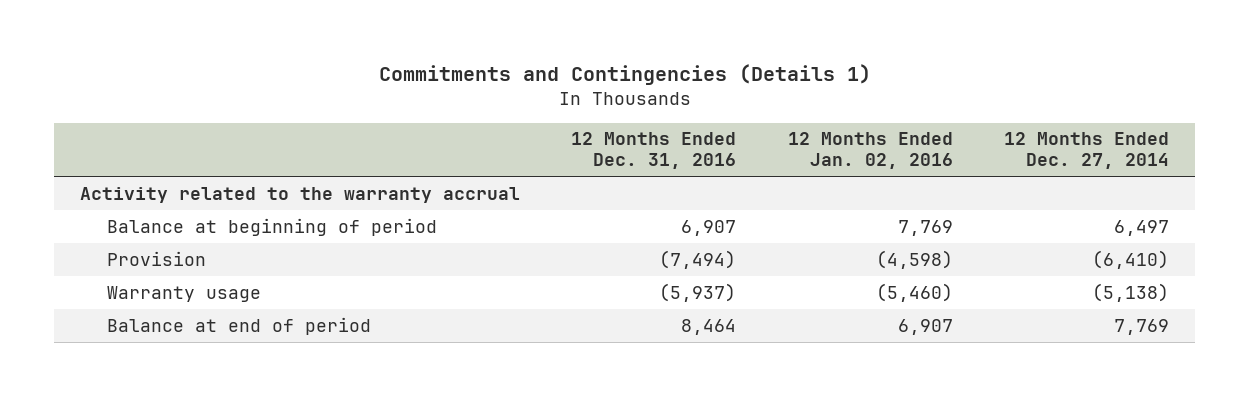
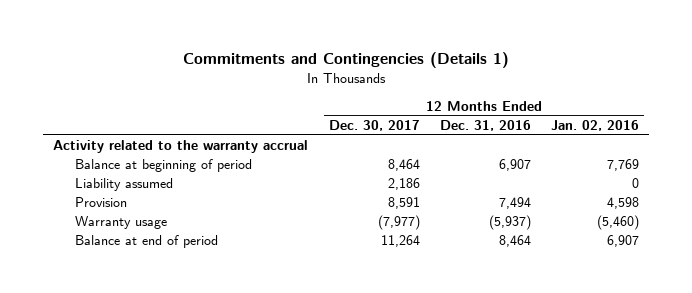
- | 12 Months Ended Dec. 31, 2016 | 12 Months Ended Jan. 02, 2016 | 12 Months Ended Dec. 27, 2014
+ | 12 Months Ended Dec. 30, 2017 | 12 Months Ended Dec. 31, 2016 | 12 Months Ended Jan. 02, 2016
- Provision | (7,494) | (4,598) | (6,410)
+ Liability assumed | 2,186 | | 0
+ Provision | 8,591 | 7,494 | 4,598

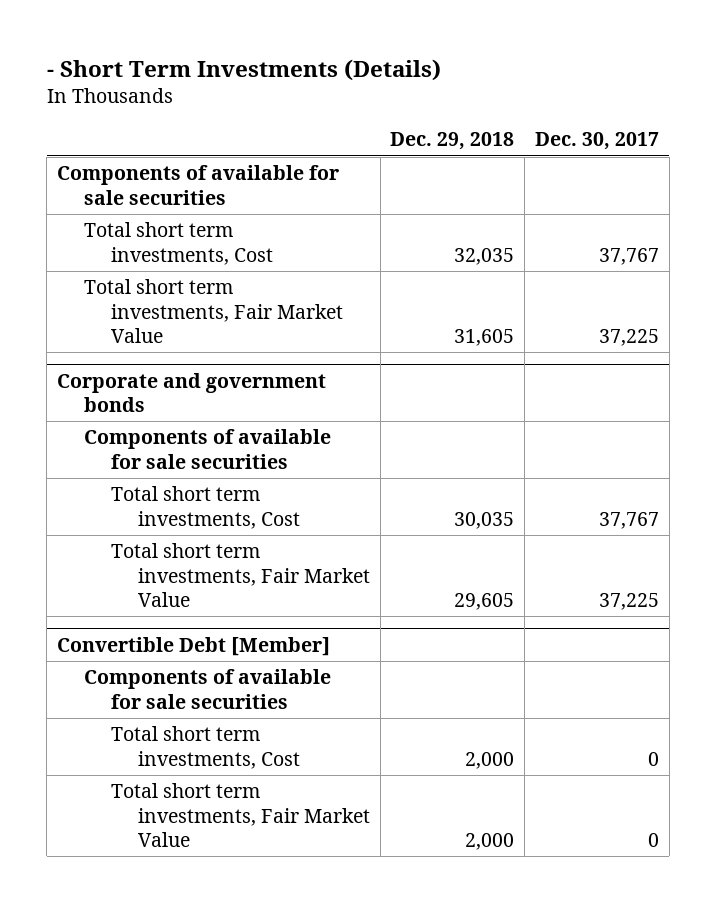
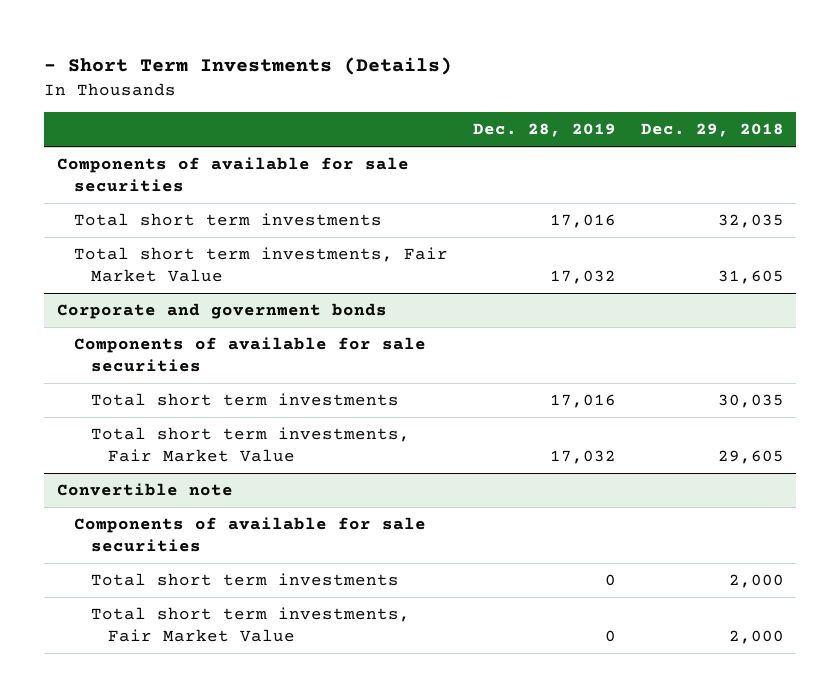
- | Dec. 29, 2018 | Dec. 30, 2017
+ | Dec. 28, 2019 | Dec. 29, 2018
- Total short term investments, Cost | 32,035 | 37,767
+ Total short term investments | 17,016 | 32,035
@ Corporate and government bonds
- Total short term investments, Cost | 30,035 | 37,767
+ Total short term investments | 17,016 | 30,035
- Convertible Debt [Member]
+ Convertible note
- Total short term investments, Cost | 2,000 | 0
+ Total short term investments | 0 | 2,000

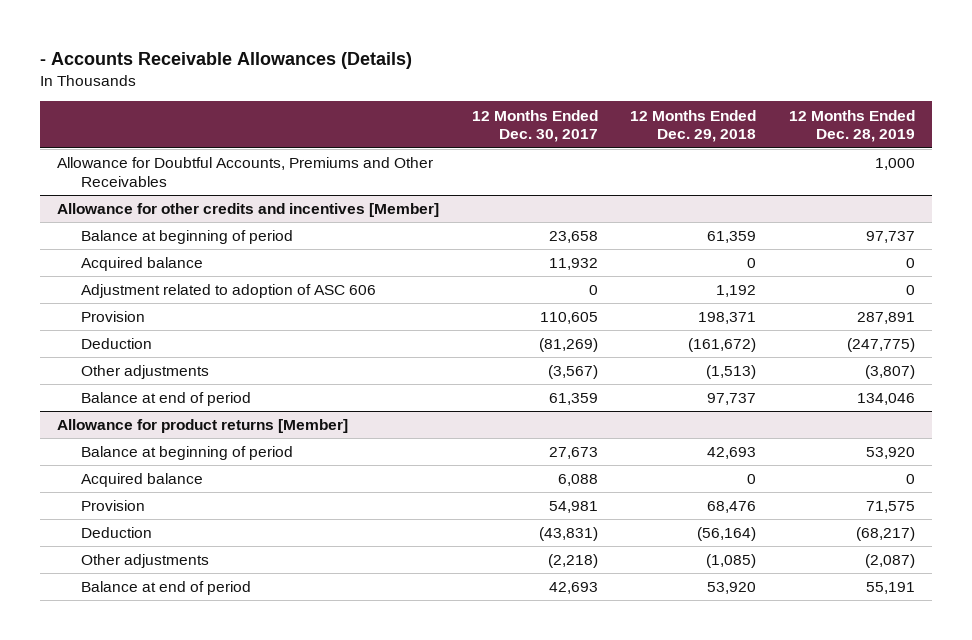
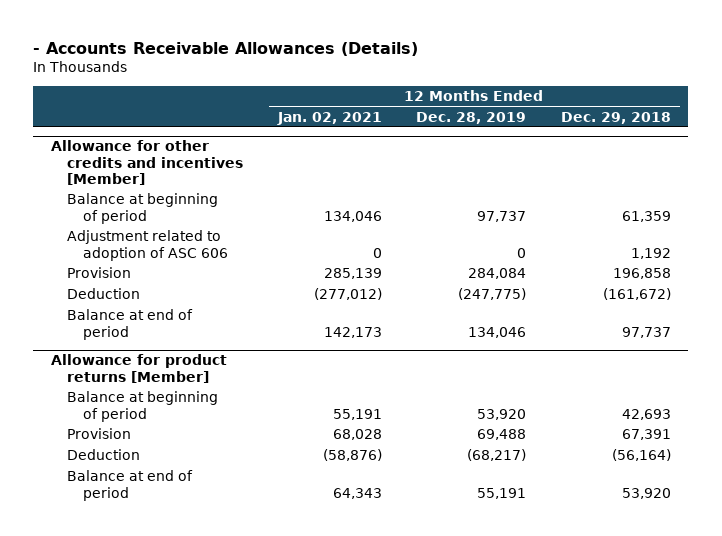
- | 12 Months Ended Dec. 30, 2017 | 12 Months Ended Dec. 29, 2018 | 12 Months Ended Dec. 28, 2019
+ | 12 Months Ended Jan. 02, 2021 | 12 Months Ended Dec. 28, 2019 | 12 Months Ended Dec. 29, 2018
- Allowance for Doubtful Accounts, Premiums and Other Receivables | | | 1,000
@ Allowance for other credits and incentives [Member]
- Acquired balance | 11,932 | 0 | 0
- Provision | 110,605 | 198,371 | 287,891
+ Provision | 285,139 | 284,084 | 196,858
- Other adjustments | (3,567) | (1,513) | (3,807)
@ Allowance for product returns [Member]
- Acquired balance | 6,088 | 0 | 0
- Provision | 54,981 | 68,476 | 71,575
+ Provision | 68,028 | 69,488 | 67,391
- Other adjustments | (2,218) | (1,085) | (2,087)

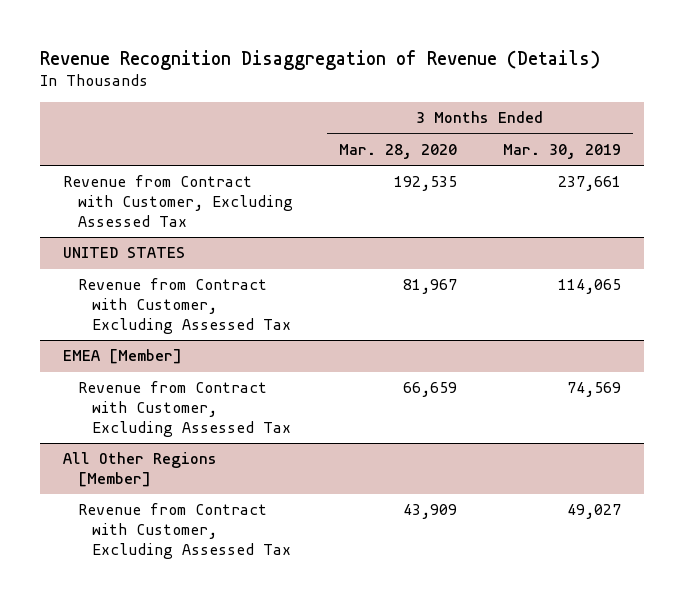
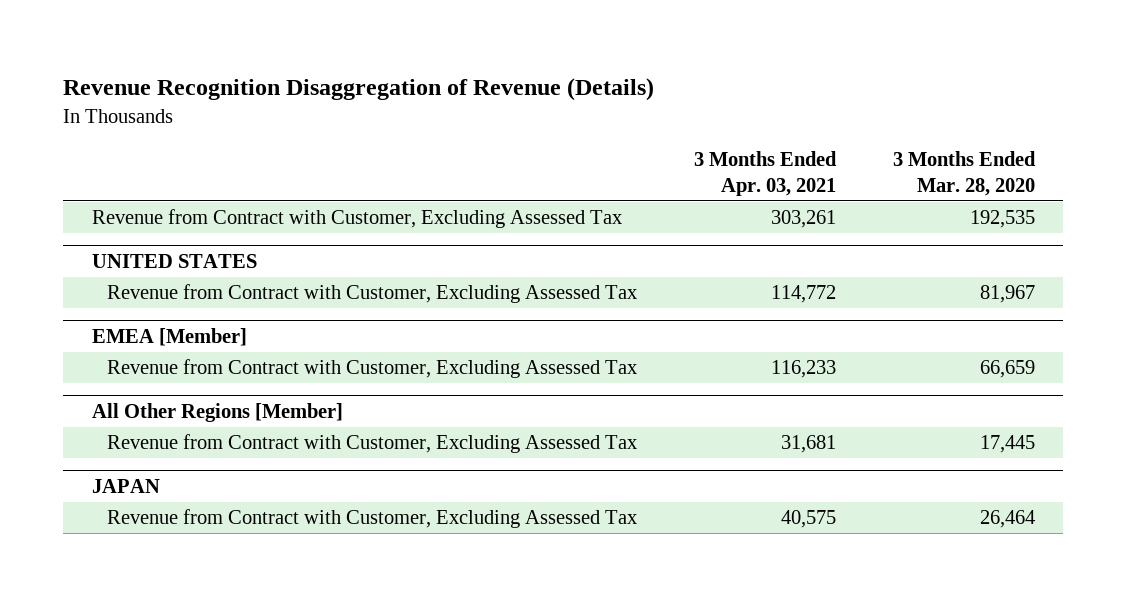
- | 3 Months Ended Mar. 28, 2020 | 3 Months Ended Mar. 30, 2019
+ | 3 Months Ended Apr. 03, 2021 | 3 Months Ended Mar. 28, 2020
@ All Other Regions [Member]
- Revenue from Contract with Customer, Excluding Assessed Tax | 43,909 | 49,027
+ Revenue from Contract with Customer, Excluding Assessed Tax | 31,681 | 17,445
+ JAPAN
+ Revenue from Contract with Customer, Excluding Assessed Tax | 40,575 | 26,464

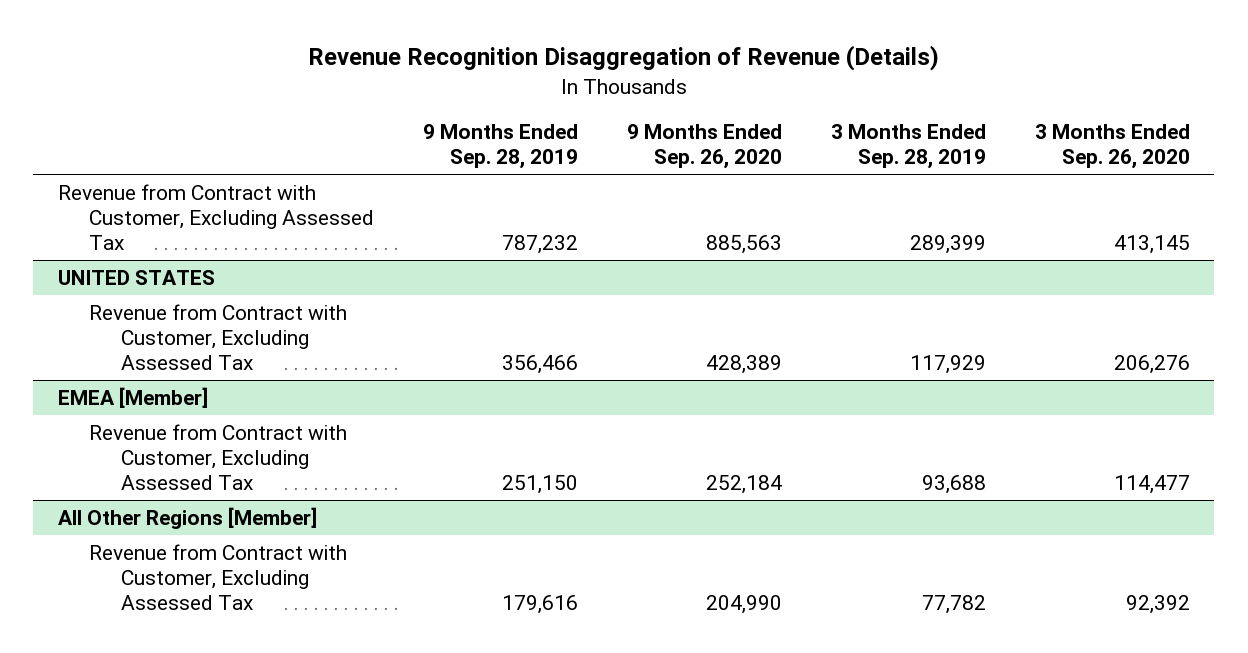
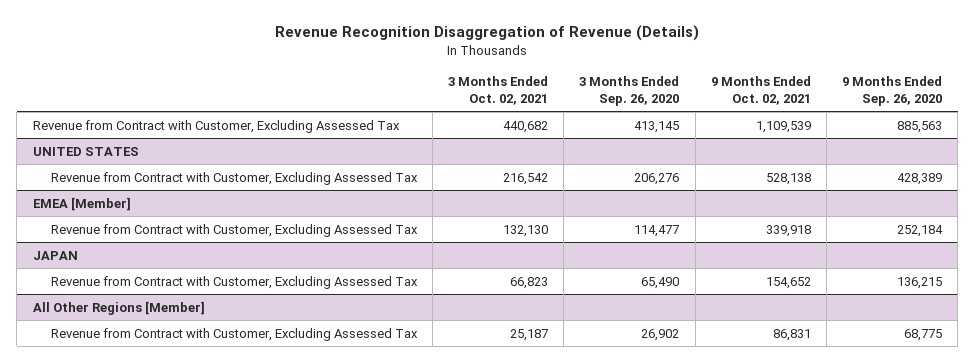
- | 9 Months Ended Sep. 28, 2019 | 9 Months Ended Sep. 26, 2020 | 3 Months Ended Sep. 28, 2019 | 3 Months Ended Sep. 26, 2020
+ | 3 Months Ended Oct. 02, 2021 | 3 Months Ended Sep. 26, 2020 | 9 Months Ended Oct. 02, 2021 | 9 Months Ended Sep. 26, 2020
+ JAPAN
+ Revenue from Contract with Customer, Excluding Assessed Tax | 66,823 | 65,490 | 154,652 | 136,215
@ All Other Regions [Member]
- Revenue from Contract with Customer, Excluding Assessed Tax | 179,616 | 204,990 | 77,782 | 92,392
+ Revenue from Contract with Customer, Excluding Assessed Tax | 25,187 | 26,902 | 86,831 | 68,775

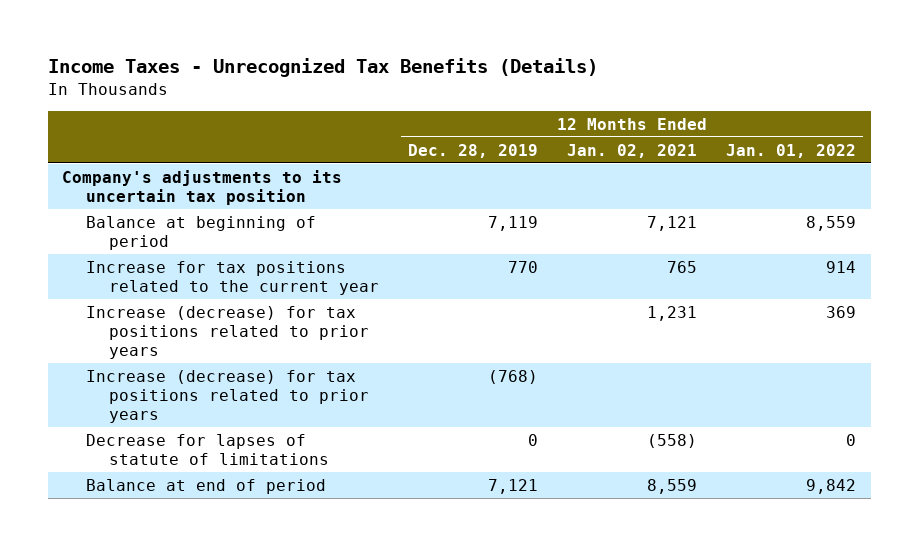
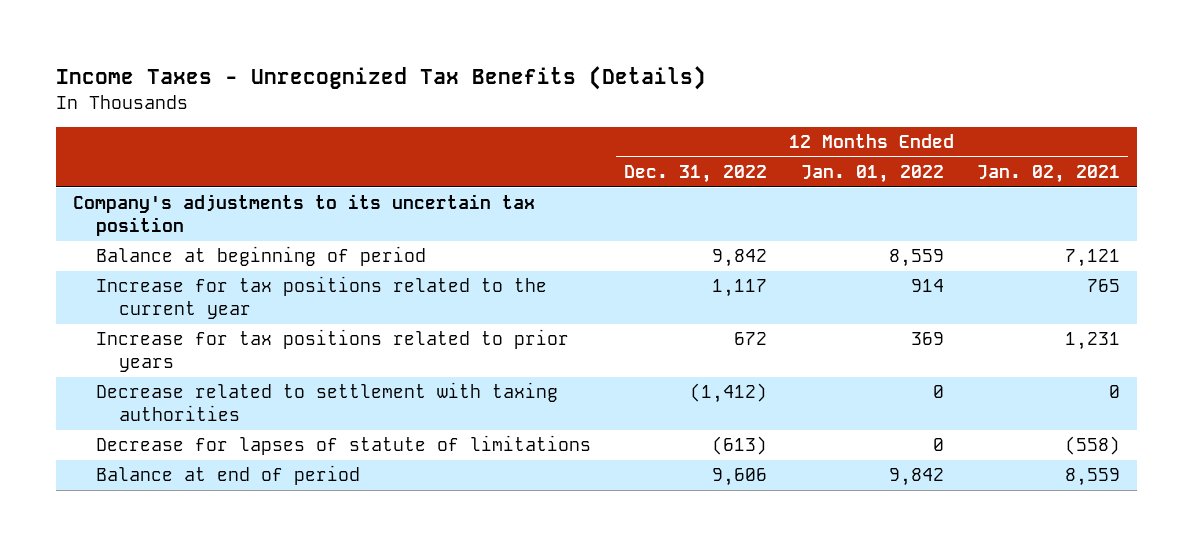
- | 12 Months Ended Dec. 28, 2019 | 12 Months Ended Jan. 02, 2021 | 12 Months Ended Jan. 01, 2022
+ | 12 Months Ended Dec. 31, 2022 | 12 Months Ended Jan. 01, 2022 | 12 Months Ended Jan. 02, 2021
- Increase (decrease) for tax positions related to prior years | | 1,231 | 369
- Increase (decrease) for tax positions related to prior years | (768) | |
+ Increase for tax positions related to prior years | 672 | 369 | 1,231
+ Decrease related to settlement with taxing authorities | (1,412) | 0 | 0

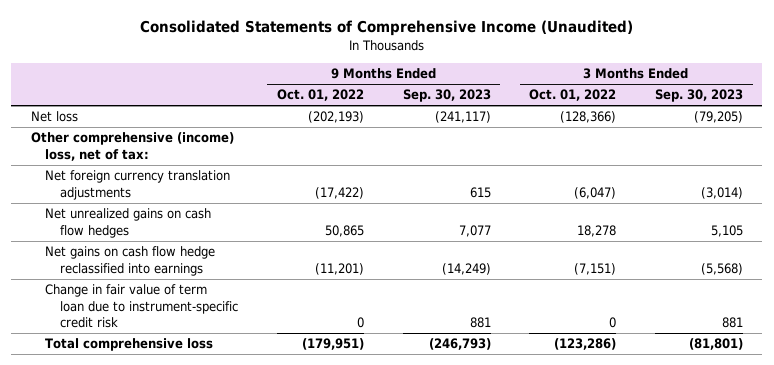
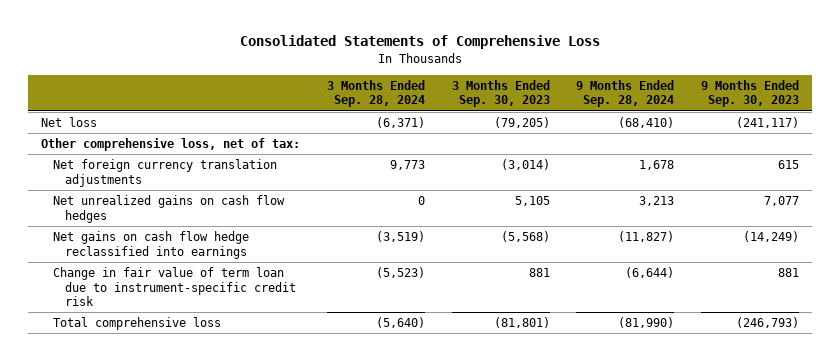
- Consolidated Statements of Comprehensive Income (Unaudited)
+ Consolidated Statements of Comprehensive Loss
- | 9 Months Ended Oct. 01, 2022 | 9 Months Ended Sep. 30, 2023 | 3 Months Ended Oct. 01, 2022 | 3 Months Ended Sep. 30, 2023
+ | 3 Months Ended Sep. 28, 2024 | 3 Months Ended Sep. 30, 2023 | 9 Months Ended Sep. 28, 2024 | 9 Months Ended Sep. 30, 2023
- Other comprehensive (income) loss, net of tax:
+ Other comprehensive loss, net of tax:

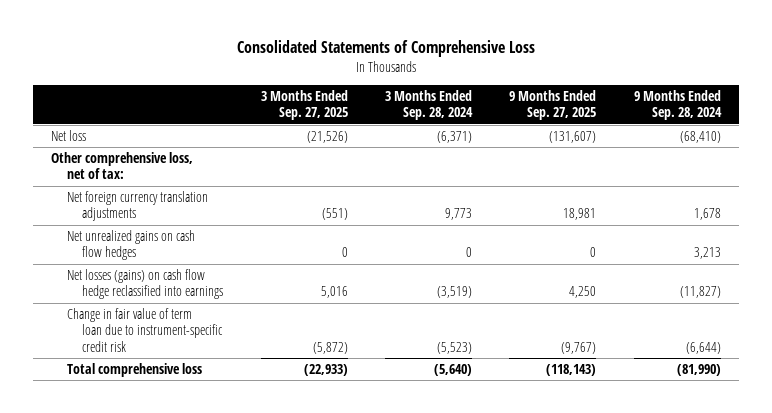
- | 3 Months Ended Sep. 28, 2024 | 3 Months Ended Sep. 30, 2023 | 9 Months Ended Sep. 28, 2024 | 9 Months Ended Sep. 30, 2023
+ | 3 Months Ended Sep. 27, 2025 | 3 Months Ended Sep. 28, 2024 | 9 Months Ended Sep. 27, 2025 | 9 Months Ended Sep. 28, 2024
- Net gains on cash flow hedge reclassified into earnings | (3,519) | (5,568) | (11,827) | (14,249)
+ Net losses (gains) on cash flow hedge reclassified into earnings | 5,016 | (3,519) | 4,250 | (11,827)

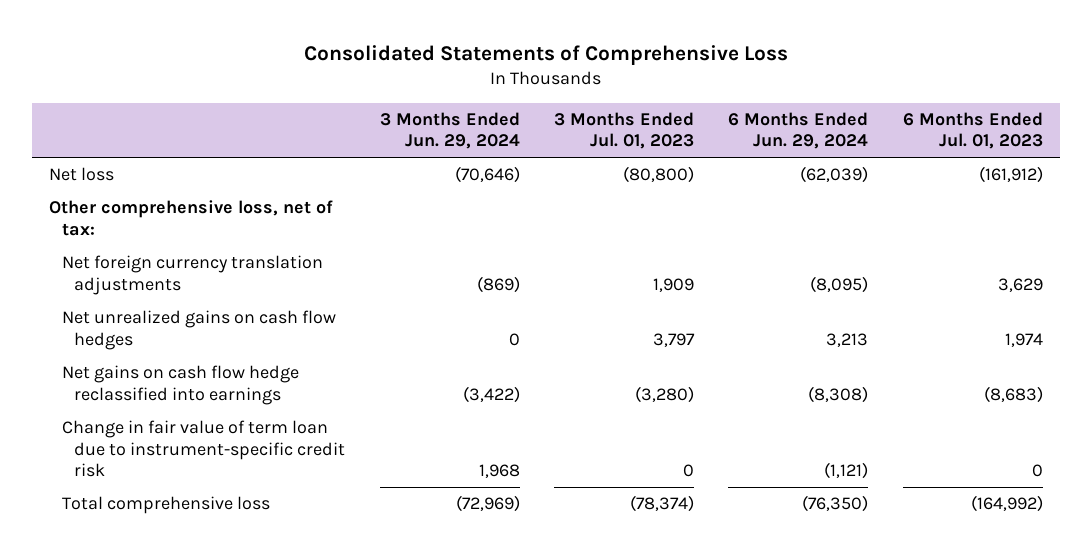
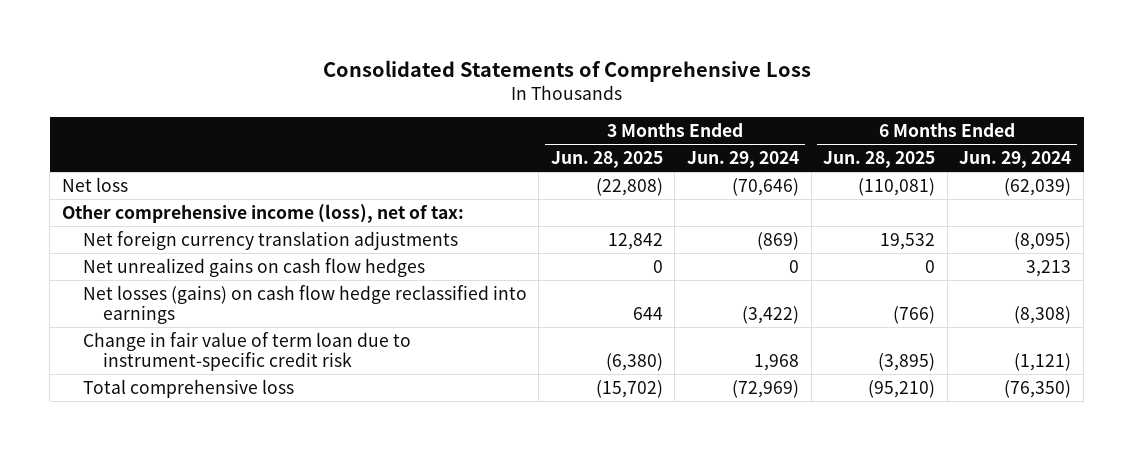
- | 3 Months Ended Jun. 29, 2024 | 3 Months Ended Jul. 01, 2023 | 6 Months Ended Jun. 29, 2024 | 6 Months Ended Jul. 01, 2023
+ | 3 Months Ended Jun. 28, 2025 | 3 Months Ended Jun. 29, 2024 | 6 Months Ended Jun. 28, 2025 | 6 Months Ended Jun. 29, 2024
- Other comprehensive loss, net of tax:
+ Other comprehensive income (loss), net of tax:
- Net gains on cash flow hedge reclassified into earnings | (3,422) | (3,280) | (8,308) | (8,683)
+ Net losses (gains) on cash flow hedge reclassified into earnings | 644 | (3,422) | (766) | (8,308)

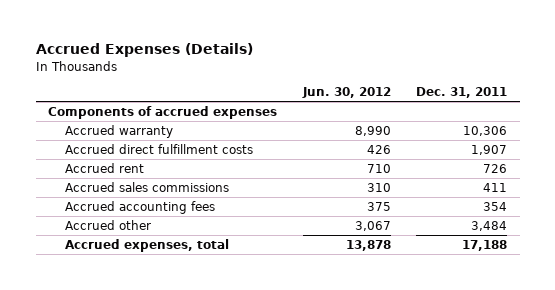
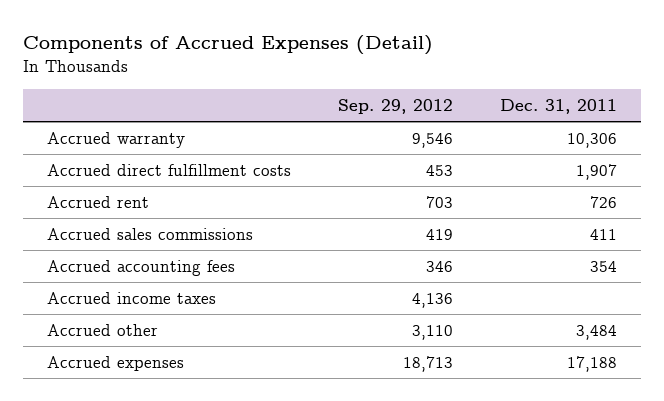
- Accrued Expenses (Details)
+ Components of Accrued Expenses (Detail)
- | Jun. 30, 2012 | Dec. 31, 2011
+ | Sep. 29, 2012 | Dec. 31, 2011
- Components of accrued expenses
+ Accrued income taxes | 4,136 |
- Accrued expenses, total | 13,878 | 17,188
+ Accrued expenses | 18,713 | 17,188

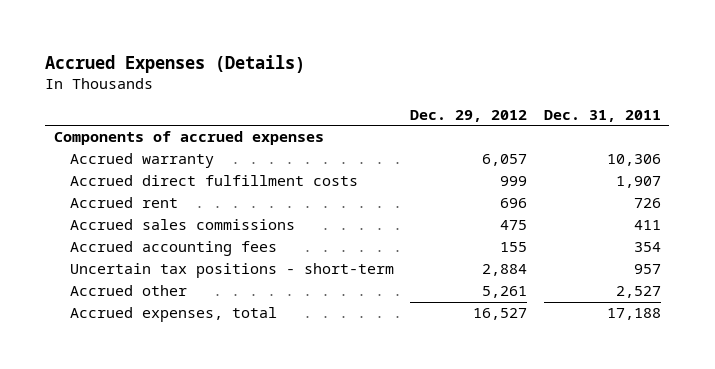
- Components of Accrued Expenses (Detail)
+ Accrued Expenses (Details)
- | Sep. 29, 2012 | Dec. 31, 2011
+ | Dec. 29, 2012 | Dec. 31, 2011
+ Components of accrued expenses
- Accrued income taxes | 4,136 |
- Accrued other | 3,110 | 3,484
- Accrued expenses | 18,713 | 17,188
+ Uncertain tax positions - short-term | 2,884 | 957
+ Accrued other | 5,261 | 2,527
+ Accrued expenses, total | 16,527 | 17,188

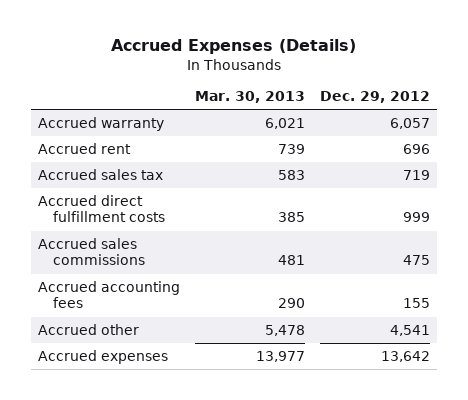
- | Dec. 29, 2012 | Dec. 31, 2011
+ | Mar. 30, 2013 | Dec. 29, 2012
- Components of accrued expenses
+ Accrued sales tax | 583 | 719
moved down: Accrued direct fulfillment costs | 385 | 999
- Uncertain tax positions - short-term | 2,884 | 957
- Accrued other | 5,261 | 2,527
- Accrued expenses, total | 16,527 | 17,188
+ Accrued other | 5,478 | 4,541
+ Accrued expenses | 13,977 | 13,642

